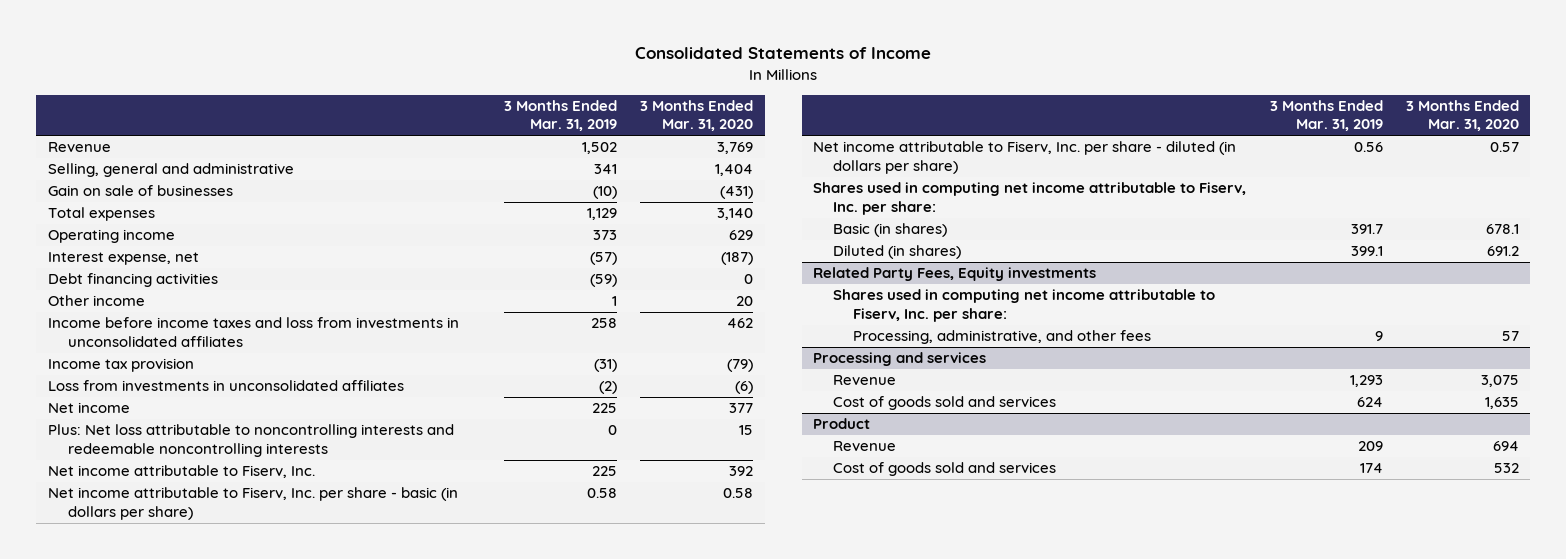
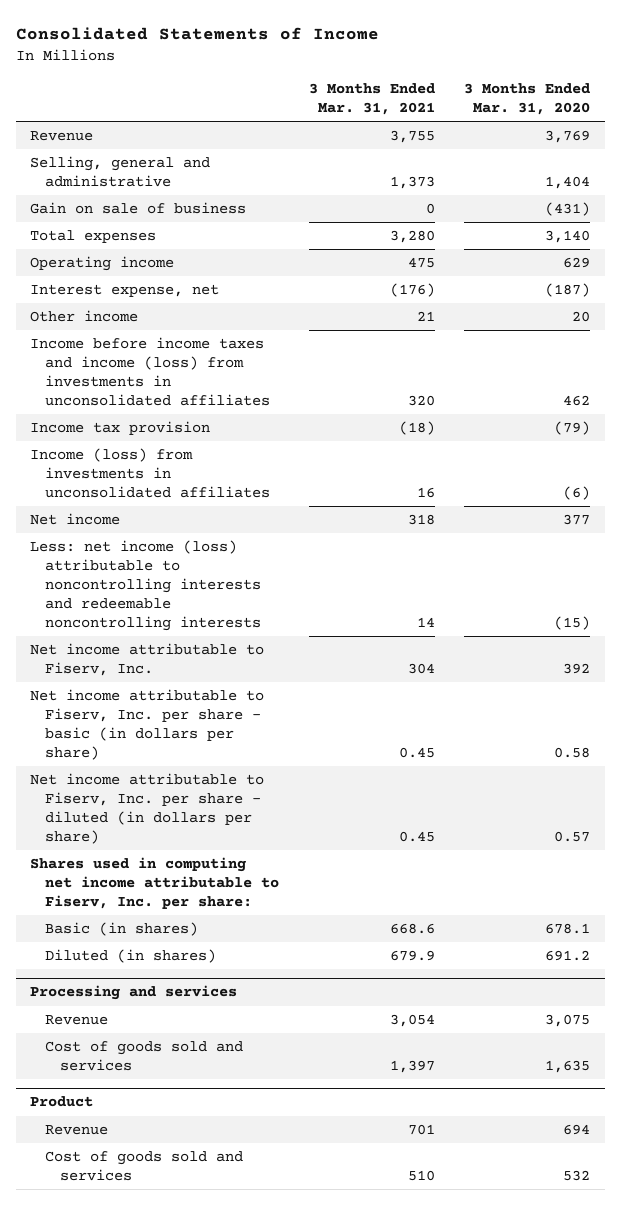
- | 3 Months Ended Mar. 31, 2019 | 3 Months Ended Mar. 31, 2020
+ | 3 Months Ended Mar. 31, 2021 | 3 Months Ended Mar. 31, 2020
- Gain on sale of businesses | (10) | (431)
+ Gain on sale of business | 0 | (431)
- Debt financing activities | (59) | 0
- Income before income taxes and loss from investments in unconsolidated affiliates | 258 | 462
+ Income before income taxes and income (loss) from investments in unconsolidated affiliates | 320 | 462
- Loss from investments in unconsolidated affiliates | (2) | (6)
+ Income (loss) from investments in unconsolidated affiliates | 16 | (6)
- Plus: Net loss attributable to noncontrolling interests and redeemable noncontrolling interests | 0 | 15
+ Less: net income (loss) attributable to noncontrolling interests and redeemable noncontrolling interests | 14 | (15)
- Related Party Fees, Equity investments
- Shares used in computing net income attributable to Fiserv, Inc. per share:
- Processing, administrative, and other fees | 9 | 57

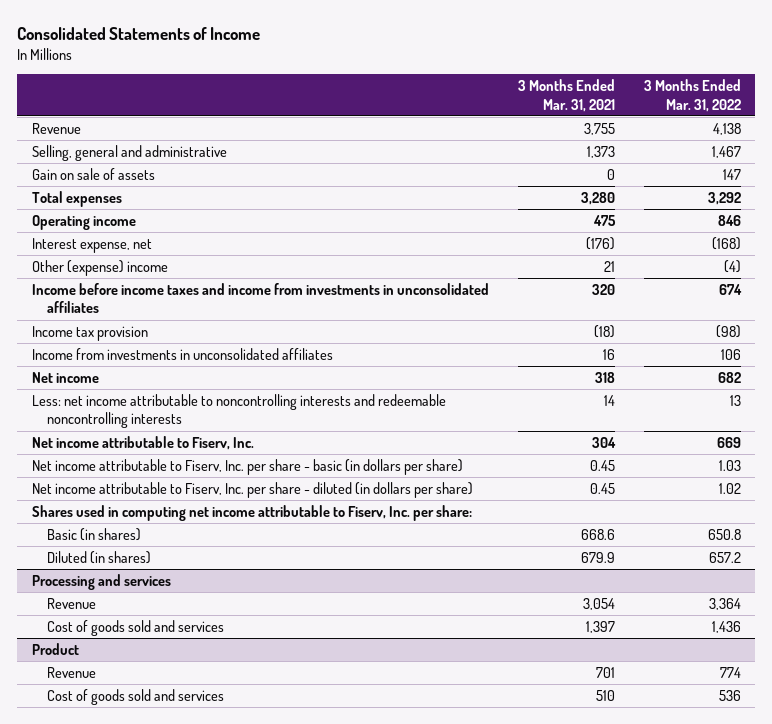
- | 3 Months Ended Mar. 31, 2021 | 3 Months Ended Mar. 31, 2020
+ | 3 Months Ended Mar. 31, 2021 | 3 Months Ended Mar. 31, 2022
- Gain on sale of business | 0 | (431)
+ Gain on sale of assets | 0 | 147
- Other income | 21 | 20
- Income before income taxes and income (loss) from investments in unconsolidated affiliates | 320 | 462
+ Other (expense) income | 21 | (4)
+ Income before income taxes and income from investments in unconsolidated affiliates | 320 | 674
- Income (loss) from investments in unconsolidated affiliates | 16 | (6)
+ Income from investments in unconsolidated affiliates | 16 | 106
- Less: net income (loss) attributable to noncontrolling interests and redeemable noncontrolling interests | 14 | (15)
+ Less: net income attributable to noncontrolling interests and redeemable noncontrolling interests | 14 | 13

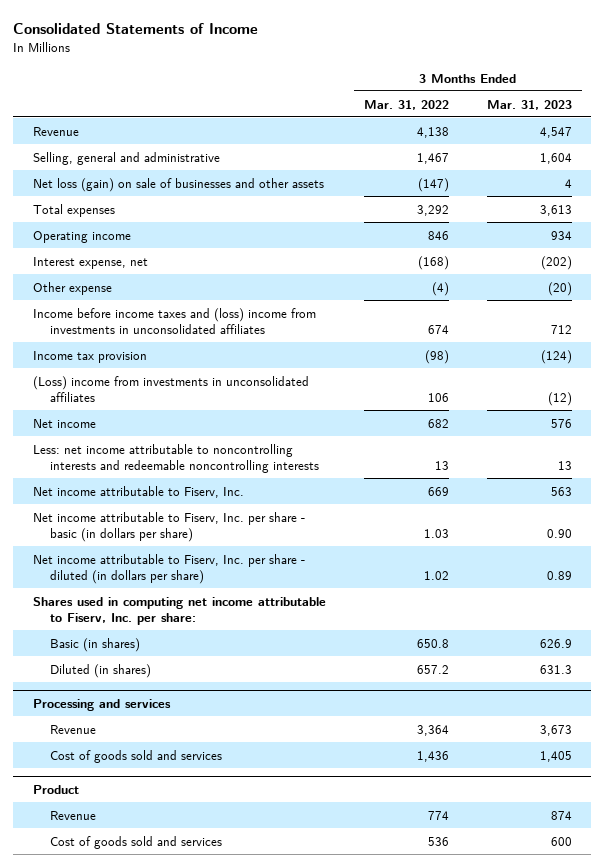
- | 3 Months Ended Mar. 31, 2021 | 3 Months Ended Mar. 31, 2022
+ | 3 Months Ended Mar. 31, 2022 | 3 Months Ended Mar. 31, 2023
- Gain on sale of assets | 0 | 147
+ Net loss (gain) on sale of businesses and other assets | (147) | 4
- Other (expense) income | 21 | (4)
- Income before income taxes and income from investments in unconsolidated affiliates | 320 | 674
+ Other expense | (4) | (20)
+ Income before income taxes and (loss) income from investments in unconsolidated affiliates | 674 | 712
- Income from investments in unconsolidated affiliates | 16 | 106
+ (Loss) income from investments in unconsolidated affiliates | 106 | (12)

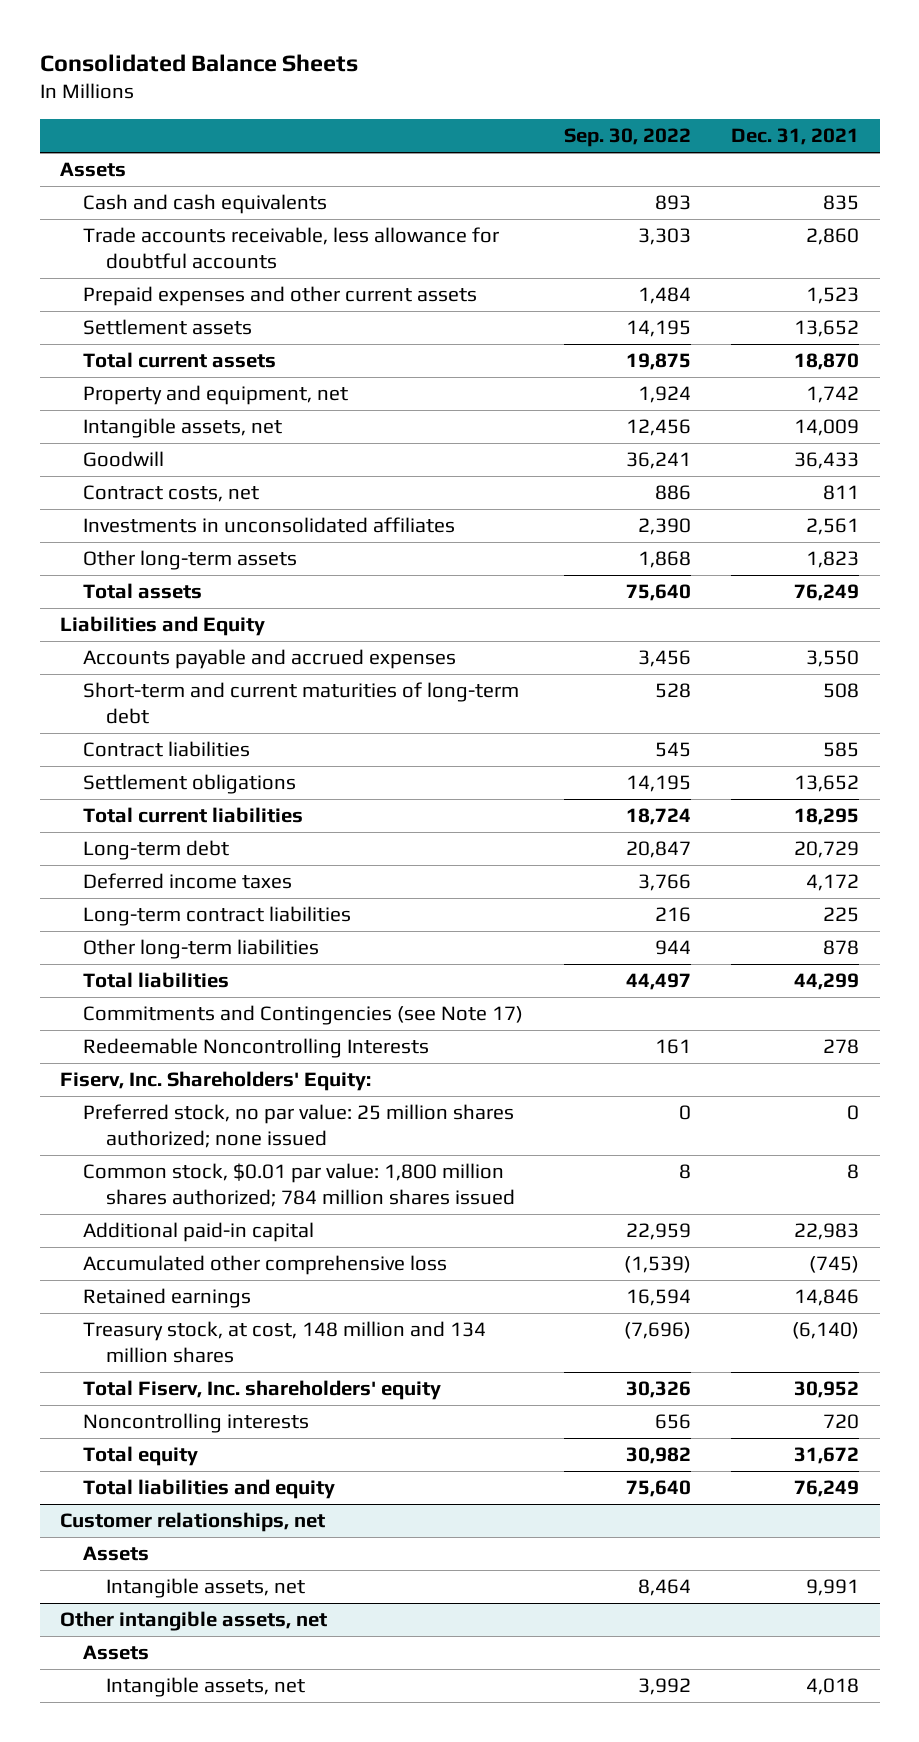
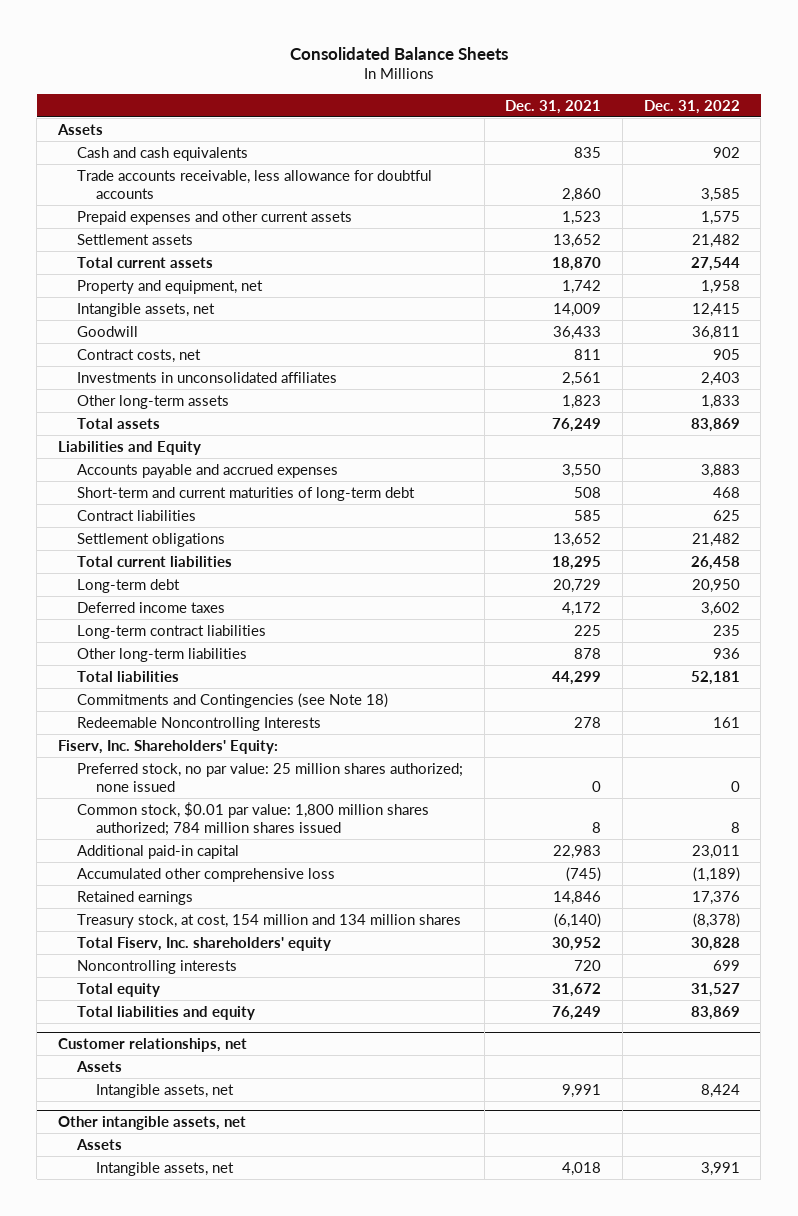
- | Sep. 30, 2022 | Dec. 31, 2021
+ | Dec. 31, 2021 | Dec. 31, 2022
- Commitments and Contingencies (see Note 17)
+ Commitments and Contingencies (see Note 18)
- Treasury stock, at cost, 148 million and 134 million shares | (7,696) | (6,140)
+ Treasury stock, at cost, 154 million and 134 million shares | (6,140) | (8,378)

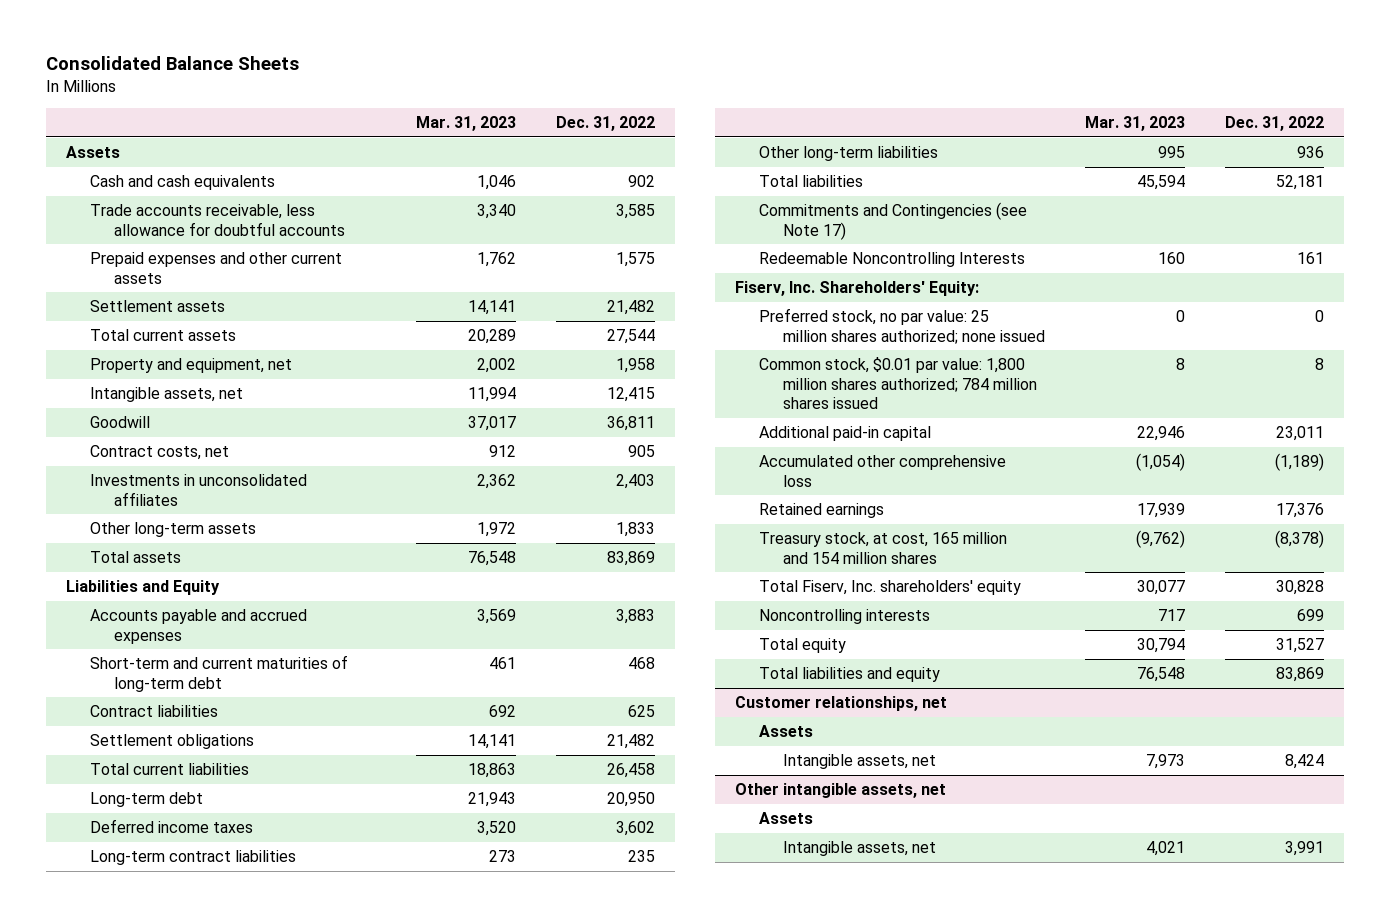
- | Dec. 31, 2021 | Dec. 31, 2022
+ | Mar. 31, 2023 | Dec. 31, 2022
- Commitments and Contingencies (see Note 18)
+ Commitments and Contingencies (see Note 17)
- Treasury stock, at cost, 154 million and 134 million shares | (6,140) | (8,378)
+ Treasury stock, at cost, 165 million and 154 million shares | (9,762) | (8,378)

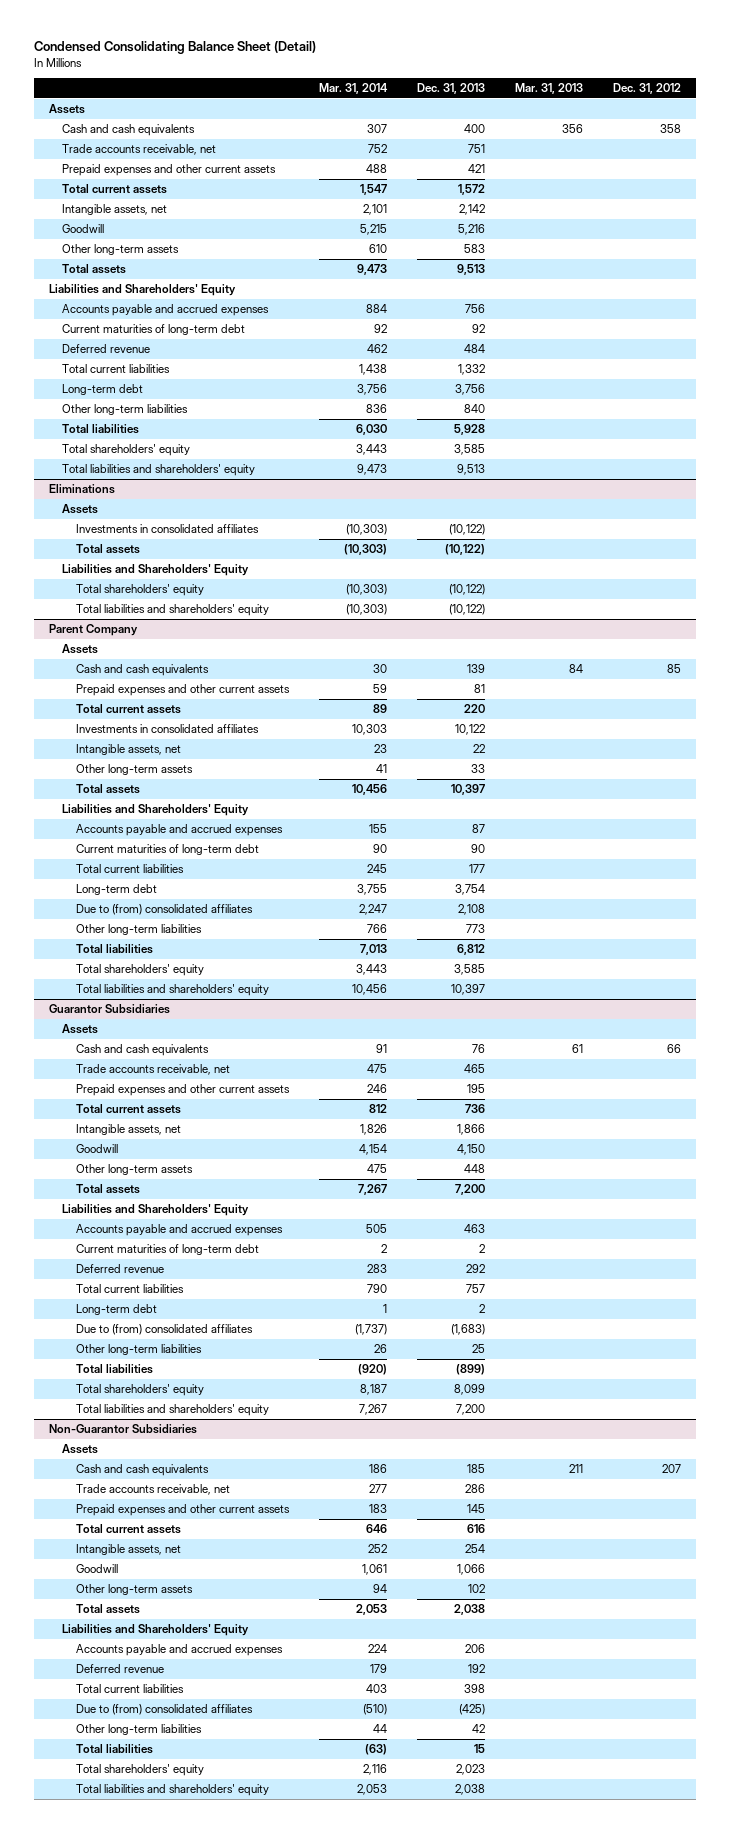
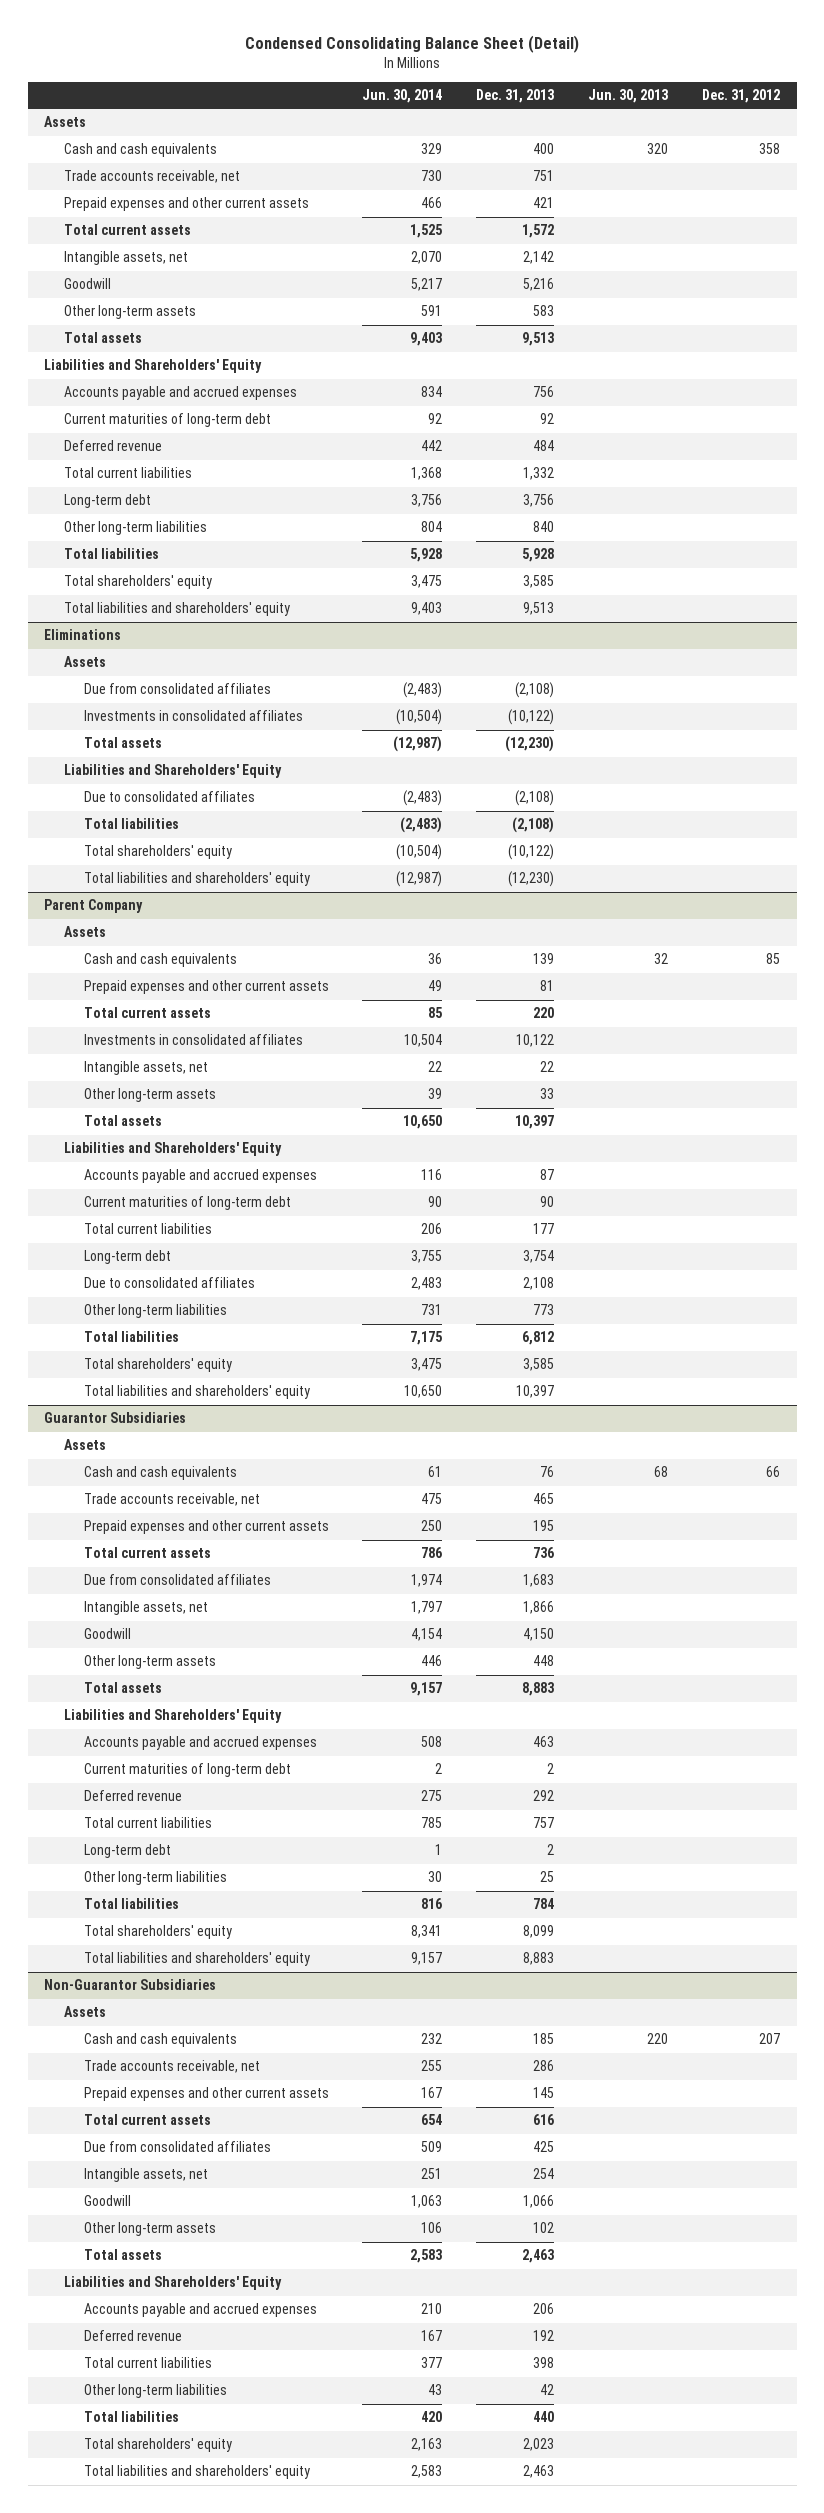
- | Mar. 31, 2014 | Dec. 31, 2013 | Mar. 31, 2013 | Dec. 31, 2012
+ | Jun. 30, 2014 | Dec. 31, 2013 | Jun. 30, 2013 | Dec. 31, 2012
@ Eliminations
+ Due from consolidated affiliates | (2,483) | (2,108) | |
- Total assets | (10,303) | (10,122) | |
+ Total assets | (12,987) | (12,230) | |
+ Due to consolidated affiliates | (2,483) | (2,108) | |
+ Total liabilities | (2,483) | (2,108) | |
- Total liabilities and shareholders' equity | (10,303) | (10,122) | |
+ Total liabilities and shareholders' equity | (12,987) | (12,230) | |
@ Parent Company
- Due to (from) consolidated affiliates | 2,247 | 2,108 | |
+ Due to consolidated affiliates | 2,483 | 2,108 | |
@ Guarantor Subsidiaries
+ Due from consolidated affiliates | 1,974 | 1,683 | |
- Total assets | 7,267 | 7,200 | |
+ Total assets | 9,157 | 8,883 | |
- Due to (from) consolidated affiliates | (1,737) | (1,683) | |
- Total liabilities | (920) | (899) | |
+ Total liabilities | 816 | 784 | |
- Total liabilities and shareholders' equity | 7,267 | 7,200 | |
+ Total liabilities and shareholders' equity | 9,157 | 8,883 | |
@ Non-Guarantor Subsidiaries
+ Due from consolidated affiliates | 509 | 425 | |
- Total assets | 2,053 | 2,038 | |
+ Total assets | 2,583 | 2,463 | |
- Due to (from) consolidated affiliates | (510) | (425) | |
- Total liabilities | (63) | 15 | |
+ Total liabilities | 420 | 440 | |
- Total liabilities and shareholders' equity | 2,053 | 2,038 | |
+ Total liabilities and shareholders' equity | 2,583 | 2,463 | |

